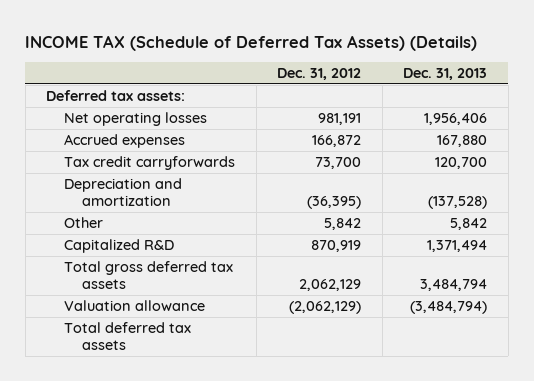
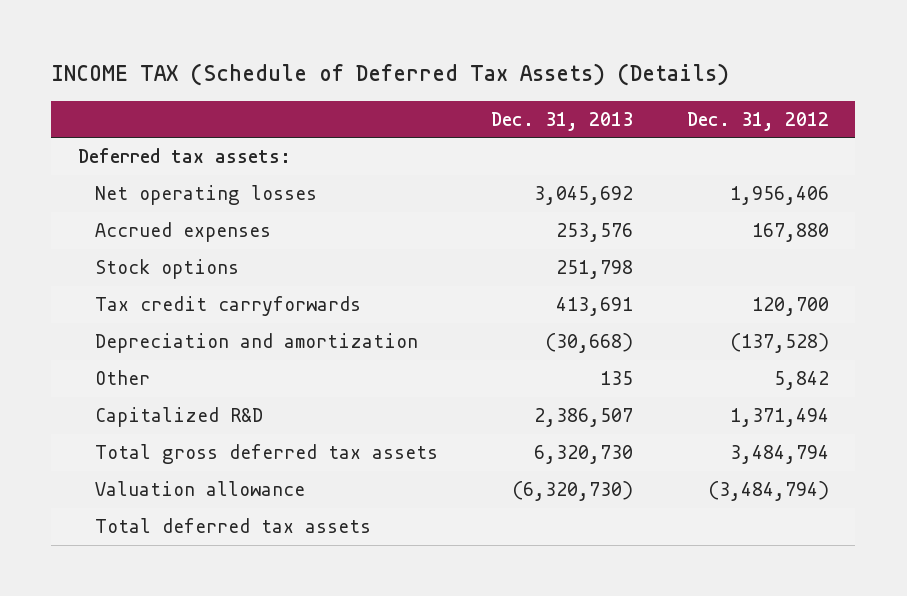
- | Dec. 31, 2012 | Dec. 31, 2013
+ | Dec. 31, 2013 | Dec. 31, 2012
- Net operating losses | 981,191 | 1,956,406
- Accrued expenses | 166,872 | 167,880
- Tax credit carryforwards | 73,700 | 120,700
- Depreciation and amortization | (36,395) | (137,528)
- Other | 5,842 | 5,842
- Capitalized R&D | 870,919 | 1,371,494
- Total gross deferred tax assets | 2,062,129 | 3,484,794
- Valuation allowance | (2,062,129) | (3,484,794)
+ Net operating losses | 3,045,692 | 1,956,406
+ Accrued expenses | 253,576 | 167,880
+ Stock options | 251,798 |
+ Tax credit carryforwards | 413,691 | 120,700
+ Depreciation and amortization | (30,668) | (137,528)
+ Other | 135 | 5,842
+ Capitalized R&D | 2,386,507 | 1,371,494
+ Total gross deferred tax assets | 6,320,730 | 3,484,794
+ Valuation allowance | (6,320,730) | (3,484,794)

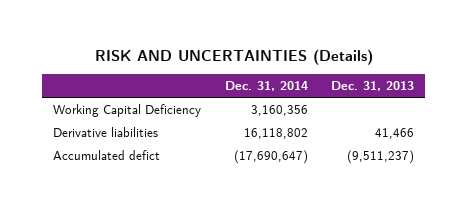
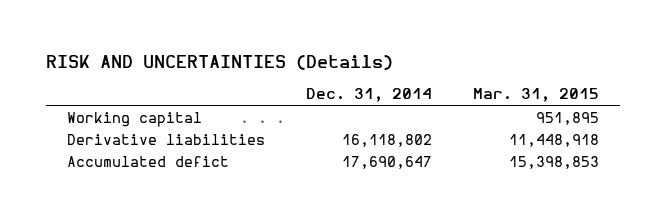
- | Dec. 31, 2014 | Dec. 31, 2013
+ | Dec. 31, 2014 | Mar. 31, 2015
- Working Capital Deficiency | 3,160,356 |
+ Working capital | | 951,895
- Accumulated defict | (17,690,647) | (9,511,237)
+ Accumulated defict | 17,690,647 | 15,398,853

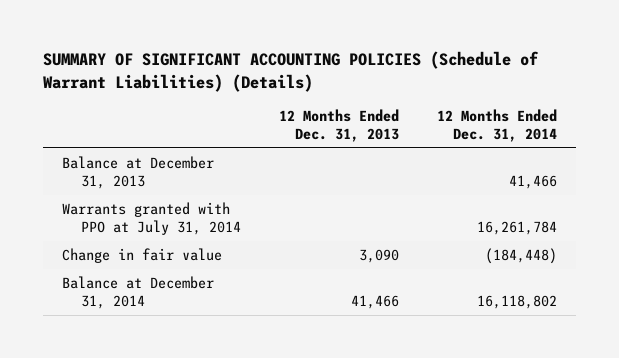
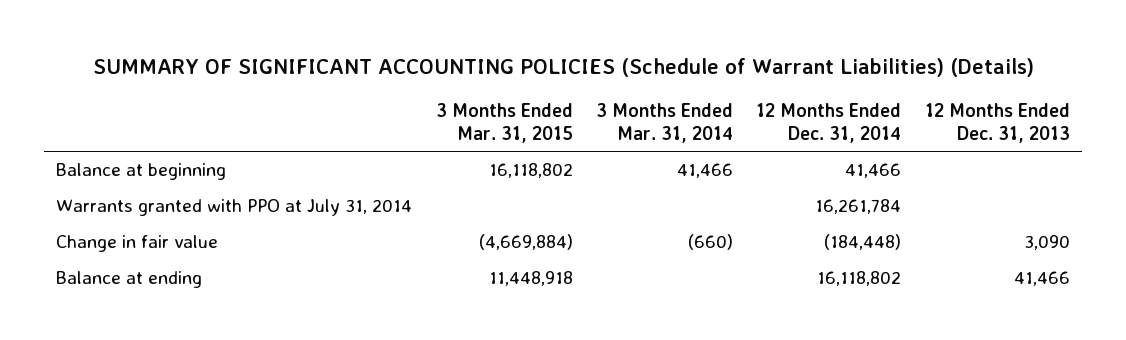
- | 12 Months Ended Dec. 31, 2013 | 12 Months Ended Dec. 31, 2014
+ | 3 Months Ended Mar. 31, 2015 | 3 Months Ended Mar. 31, 2014 | 12 Months Ended Dec. 31, 2014 | 12 Months Ended Dec. 31, 2013
- Balance at December 31, 2013 | | 41,466
+ Balance at beginning | 16,118,802 | 41,466 | 41,466 |
- Balance at December 31, 2014 | 41,466 | 16,118,802
+ Balance at ending | 11,448,918 | | 16,118,802 | 41,466

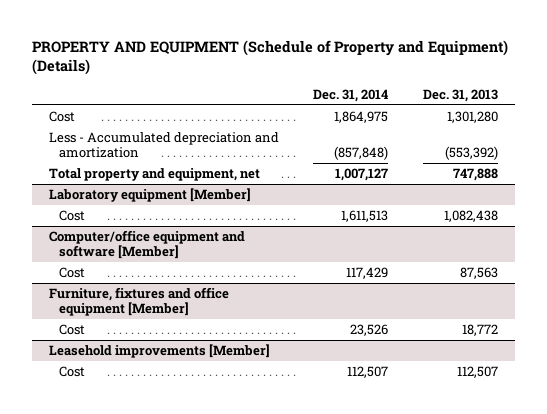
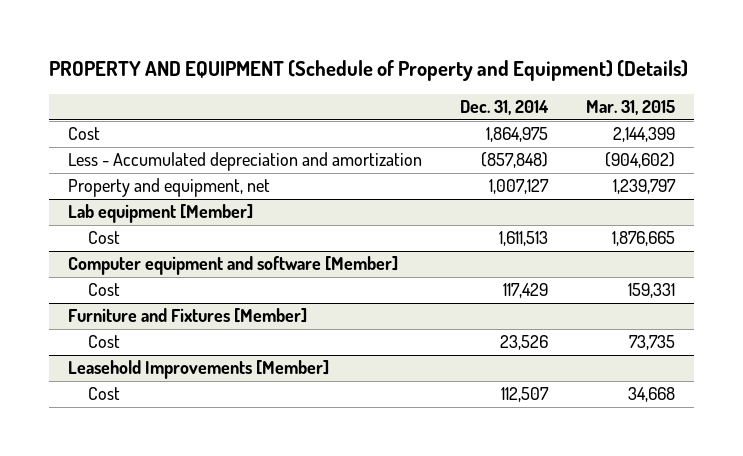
- | Dec. 31, 2014 | Dec. 31, 2013
+ | Dec. 31, 2014 | Mar. 31, 2015
- Total property and equipment, net | 1,007,127 | 747,888
- Laboratory equipment [Member]
+ Property and equipment, net | 1,007,127 | 1,239,797
+ Lab equipment [Member]
- Computer/office equipment and software [Member]
+ Computer equipment and software [Member]
- Furniture, fixtures and office equipment [Member]
+ Furniture and Fixtures [Member]
- Leasehold improvements [Member]
+ Leasehold Improvements [Member]

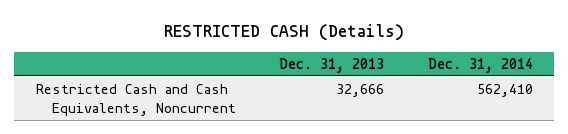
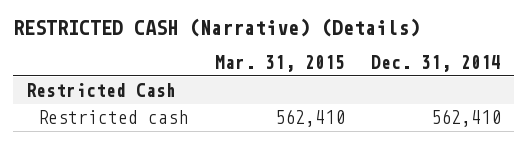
- RESTRICTED CASH (Details)
+ RESTRICTED CASH (Narrative) (Details)
- | Dec. 31, 2013 | Dec. 31, 2014
+ | Mar. 31, 2015 | Dec. 31, 2014
- Restricted Cash and Cash Equivalents, Noncurrent | 32,666 | 562,410
+ Restricted Cash
+ Restricted cash | 562,410 | 562,410

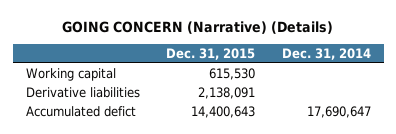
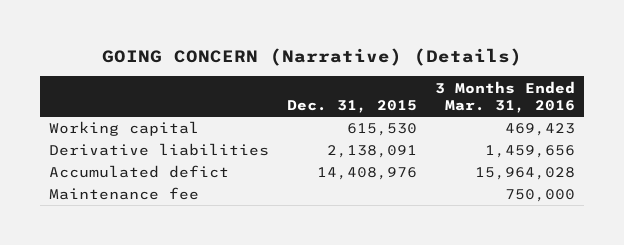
- | Dec. 31, 2015 | Dec. 31, 2014
+ | Dec. 31, 2015 | 3 Months Ended Mar. 31, 2016
- Accumulated defict | 14,400,643 | 17,690,647
+ Accumulated defict | 14,408,976 | 15,964,028
+ Maintenance fee | | 750,000

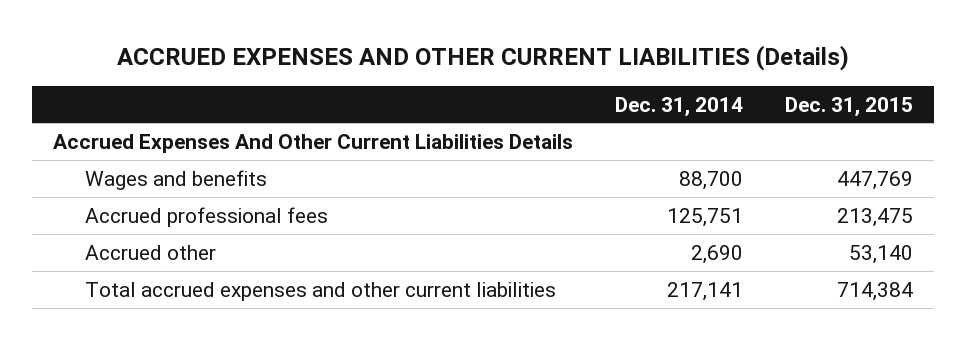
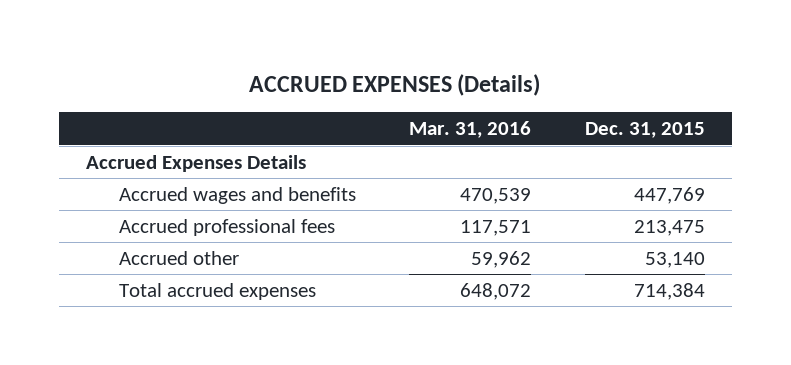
- ACCRUED EXPENSES AND OTHER CURRENT LIABILITIES (Details)
+ ACCRUED EXPENSES (Details)
- | Dec. 31, 2014 | Dec. 31, 2015
+ | Mar. 31, 2016 | Dec. 31, 2015
- Accrued Expenses And Other Current Liabilities Details
- Wages and benefits | 88,700 | 447,769
+ Accrued Expenses Details
+ Accrued wages and benefits | 470,539 | 447,769
- Total accrued expenses and other current liabilities | 217,141 | 714,384
+ Total accrued expenses | 648,072 | 714,384

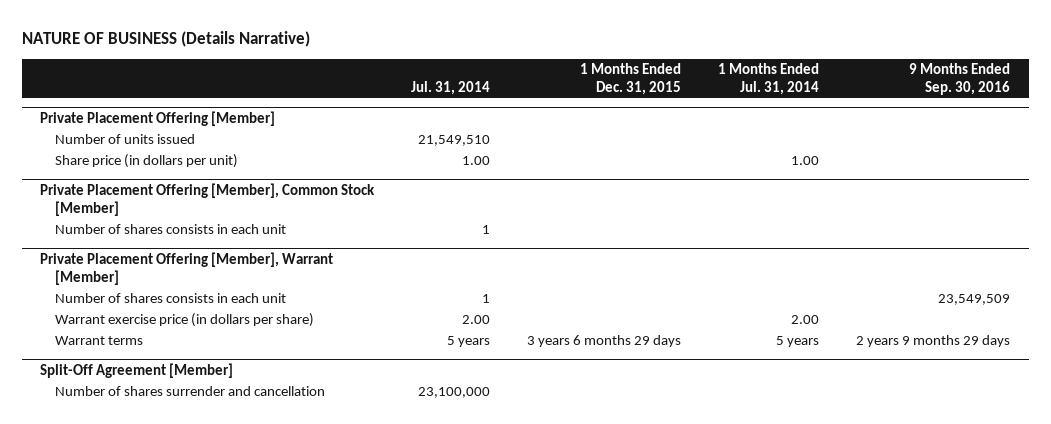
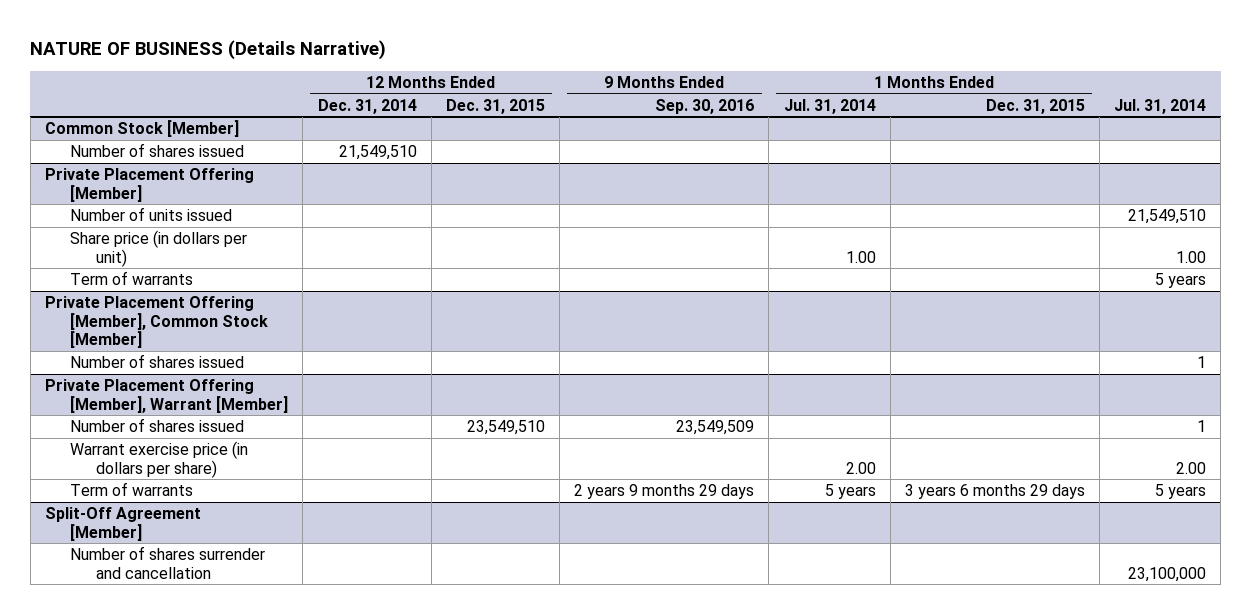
- | Jul. 31, 2014 | 1 Months Ended Dec. 31, 2015 | 1 Months Ended Jul. 31, 2014 | 9 Months Ended Sep. 30, 2016
+ | 12 Months Ended Dec. 31, 2014 | 12 Months Ended Dec. 31, 2015 | 9 Months Ended Sep. 30, 2016 | 1 Months Ended Jul. 31, 2014 | 1 Months Ended Dec. 31, 2015 | Jul. 31, 2014
+ Common Stock [Member]
+ Number of shares issued | 21,549,510 | | | | |
@ Private Placement Offering [Member]
+ Term of warrants | | | | | | 5 years
@ Private Placement Offering [Member], Common Stock [Member]
- Number of shares consists in each unit | 1 | | |
+ Number of shares issued | | | | | | 1
@ Private Placement Offering [Member], Warrant [Member]
- Number of shares consists in each unit | 1 | | | 23,549,509
+ Number of shares issued | | 23,549,510 | 23,549,509 | | | 1
- Warrant terms | 5 years | 3 years 6 months 29 days | 5 years | 2 years 9 months 29 days
+ Term of warrants | | | 2 years 9 months 29 days | 5 years | 3 years 6 months 29 days | 5 years

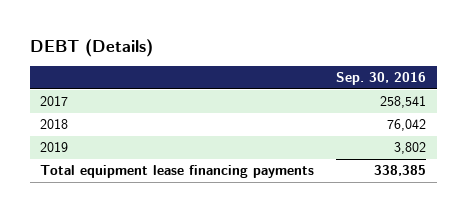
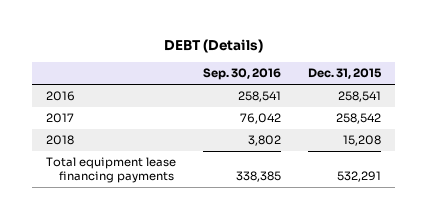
- | Sep. 30, 2016
+ | Sep. 30, 2016 | Dec. 31, 2015
- 2017 | 258,541
- 2018 | 76,042
- 2019 | 3,802
+ 2016 | 258,541 | 258,541
+ 2017 | 76,042 | 258,542
+ 2018 | 3,802 | 15,208

